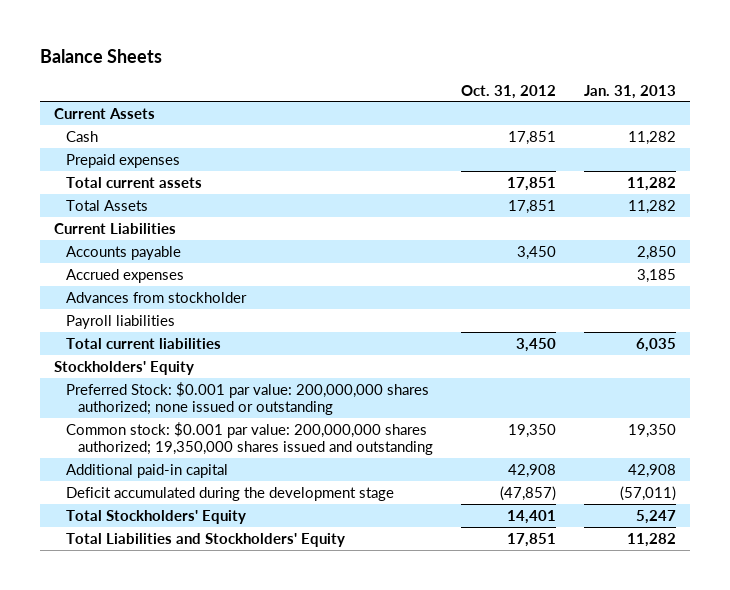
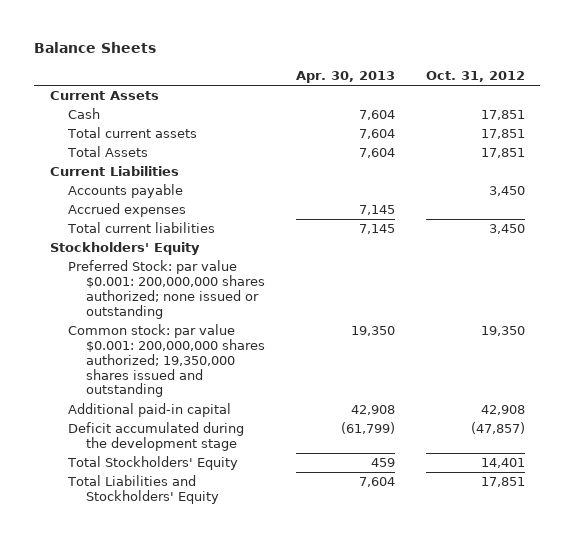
- | Oct. 31, 2012 | Jan. 31, 2013
+ | Apr. 30, 2013 | Oct. 31, 2012
- Prepaid expenses
- Advances from stockholder
- Payroll liabilities
- Preferred Stock: $0.001 par value: 200,000,000 shares authorized; none issued or outstanding
- Common stock: $0.001 par value: 200,000,000 shares authorized; 19,350,000 shares issued and outstanding | 19,350 | 19,350
+ Preferred Stock: par value $0.001: 200,000,000 shares authorized; none issued or outstanding
+ Common stock: par value $0.001: 200,000,000 shares authorized; 19,350,000 shares issued and outstanding | 19,350 | 19,350

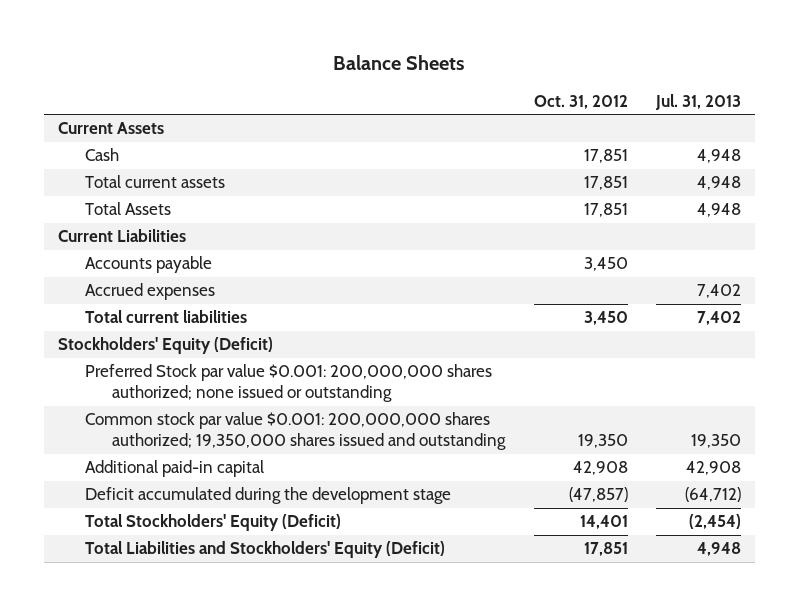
- | Apr. 30, 2013 | Oct. 31, 2012
+ | Oct. 31, 2012 | Jul. 31, 2013
- Stockholders' Equity
- Preferred Stock: par value $0.001: 200,000,000 shares authorized; none issued or outstanding
- Common stock: par value $0.001: 200,000,000 shares authorized; 19,350,000 shares issued and outstanding | 19,350 | 19,350
+ Stockholders' Equity (Deficit)
+ Preferred Stock par value $0.001: 200,000,000 shares authorized; none issued or outstanding
+ Common stock par value $0.001: 200,000,000 shares authorized; 19,350,000 shares issued and outstanding | 19,350 | 19,350
- Total Stockholders' Equity | 459 | 14,401
- Total Liabilities and Stockholders' Equity | 7,604 | 17,851
+ Total Stockholders' Equity (Deficit) | 14,401 | (2,454)
+ Total Liabilities and Stockholders' Equity (Deficit) | 17,851 | 4,948

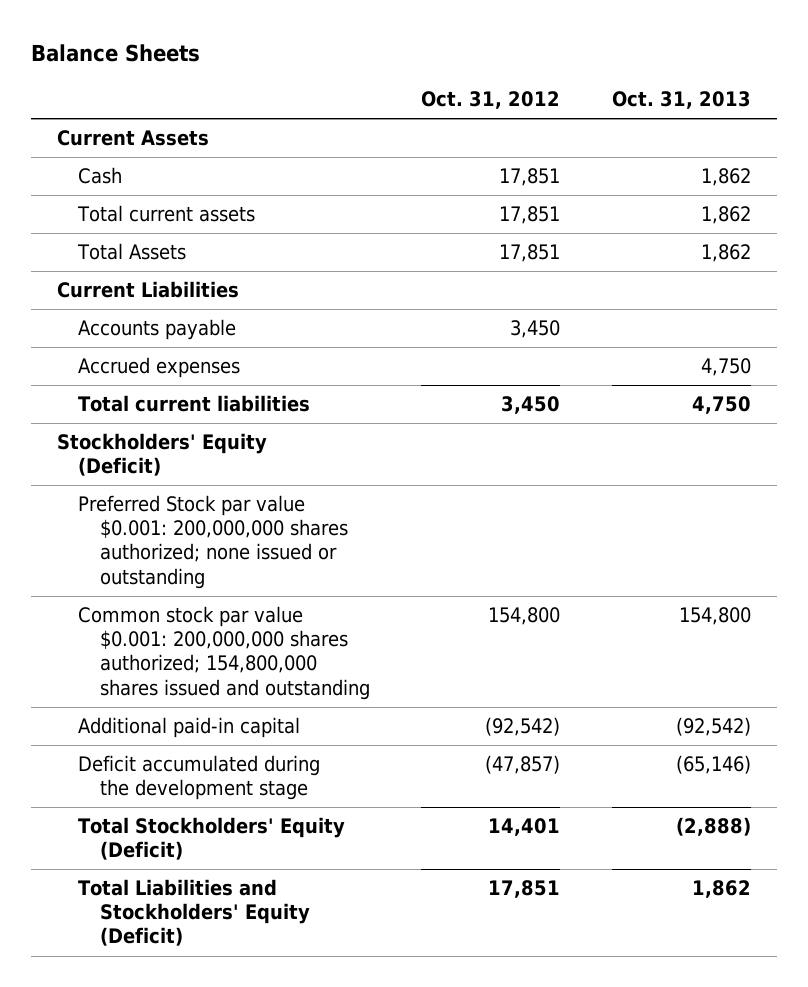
- | Oct. 31, 2012 | Jul. 31, 2013
+ | Oct. 31, 2012 | Oct. 31, 2013
- Common stock par value $0.001: 200,000,000 shares authorized; 19,350,000 shares issued and outstanding | 19,350 | 19,350
- Additional paid-in capital | 42,908 | 42,908
+ Common stock par value $0.001: 200,000,000 shares authorized; 154,800,000 shares issued and outstanding | 154,800 | 154,800
+ Additional paid-in capital | (92,542) | (92,542)

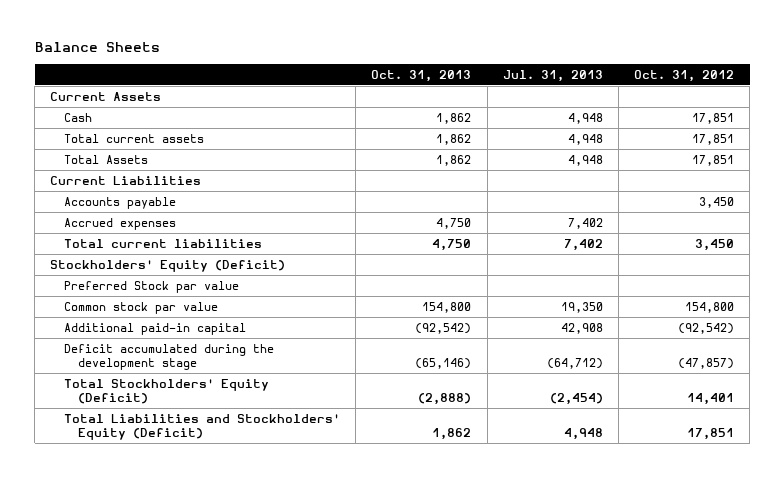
- | Oct. 31, 2012 | Oct. 31, 2013
+ | Oct. 31, 2013 | Jul. 31, 2013 | Oct. 31, 2012
- Preferred Stock par value $0.001: 200,000,000 shares authorized; none issued or outstanding
- Common stock par value $0.001: 200,000,000 shares authorized; 154,800,000 shares issued and outstanding | 154,800 | 154,800
+ Preferred Stock par value
+ Common stock par value | 154,800 | 19,350 | 154,800

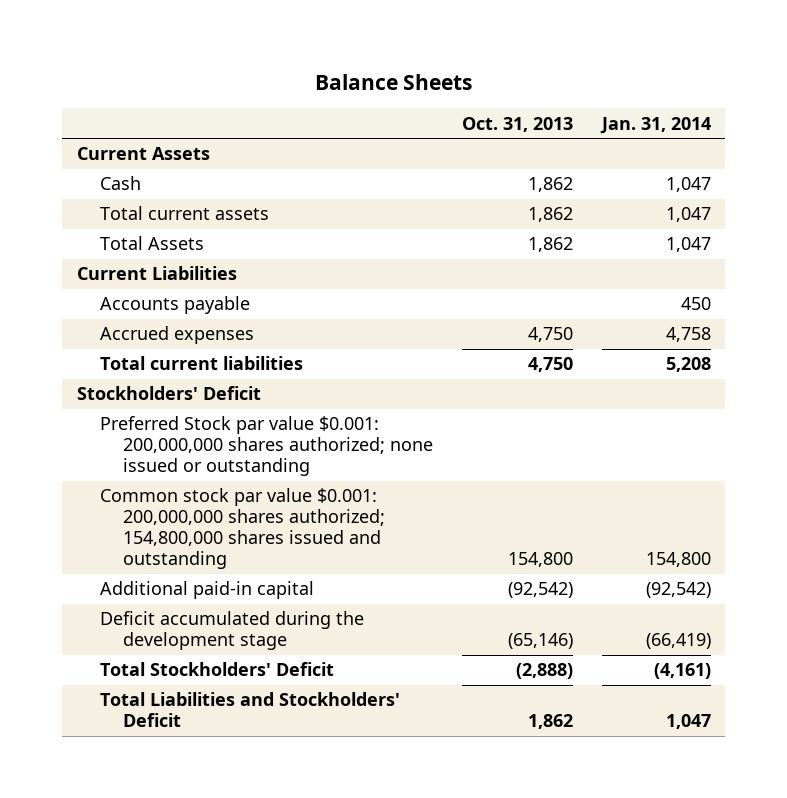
- | Oct. 31, 2013 | Jul. 31, 2013 | Oct. 31, 2012
+ | Oct. 31, 2013 | Jan. 31, 2014
- Stockholders' Equity (Deficit)
- Preferred Stock par value
- Common stock par value | 154,800 | 19,350 | 154,800
+ Stockholders' Deficit
+ Preferred Stock par value $0.001: 200,000,000 shares authorized; none issued or outstanding
+ Common stock par value $0.001: 200,000,000 shares authorized; 154,800,000 shares issued and outstanding | 154,800 | 154,800
- Total Stockholders' Equity (Deficit) | (2,888) | (2,454) | 14,401
- Total Liabilities and Stockholders' Equity (Deficit) | 1,862 | 4,948 | 17,851
+ Total Stockholders' Deficit | (2,888) | (4,161)
+ Total Liabilities and Stockholders' Deficit | 1,862 | 1,047

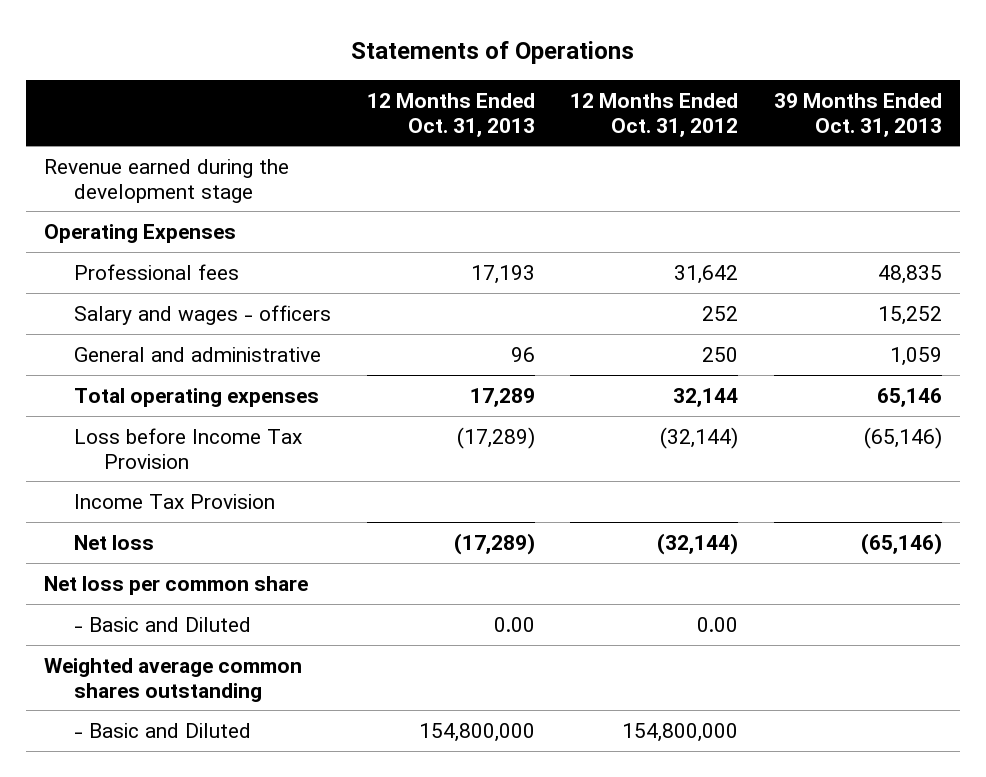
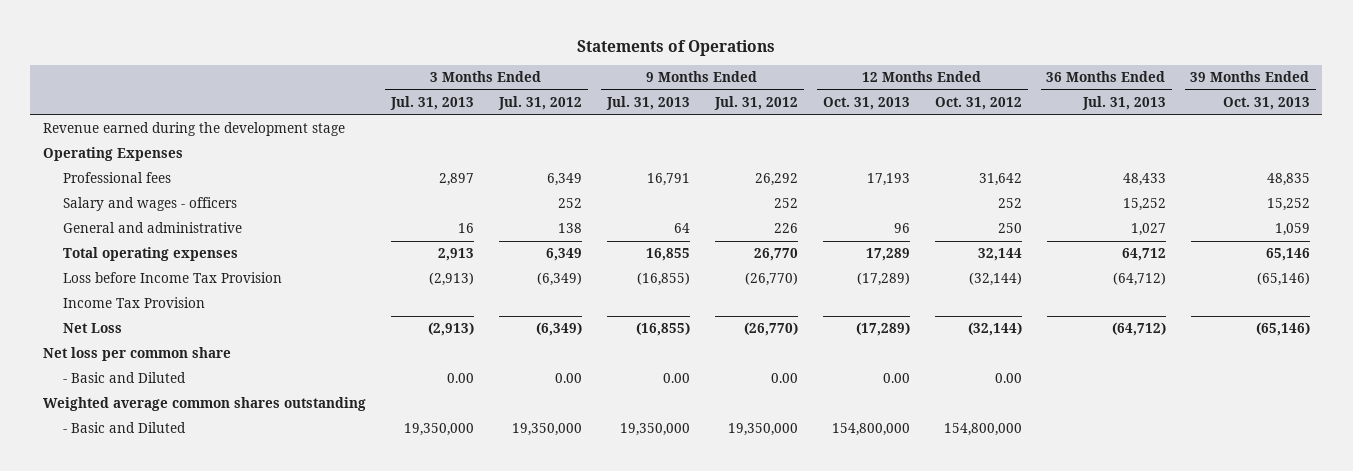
- | 12 Months Ended Oct. 31, 2013 | 12 Months Ended Oct. 31, 2012 | 39 Months Ended Oct. 31, 2013
+ | 3 Months Ended Jul. 31, 2013 | 3 Months Ended Jul. 31, 2012 | 9 Months Ended Jul. 31, 2013 | 9 Months Ended Jul. 31, 2012 | 12 Months Ended Oct. 31, 2013 | 12 Months Ended Oct. 31, 2012 | 36 Months Ended Jul. 31, 2013 | 39 Months Ended Oct. 31, 2013
- Net loss | (17,289) | (32,144) | (65,146)
+ Net Loss | (2,913) | (6,349) | (16,855) | (26,770) | (17,289) | (32,144) | (64,712) | (65,146)

